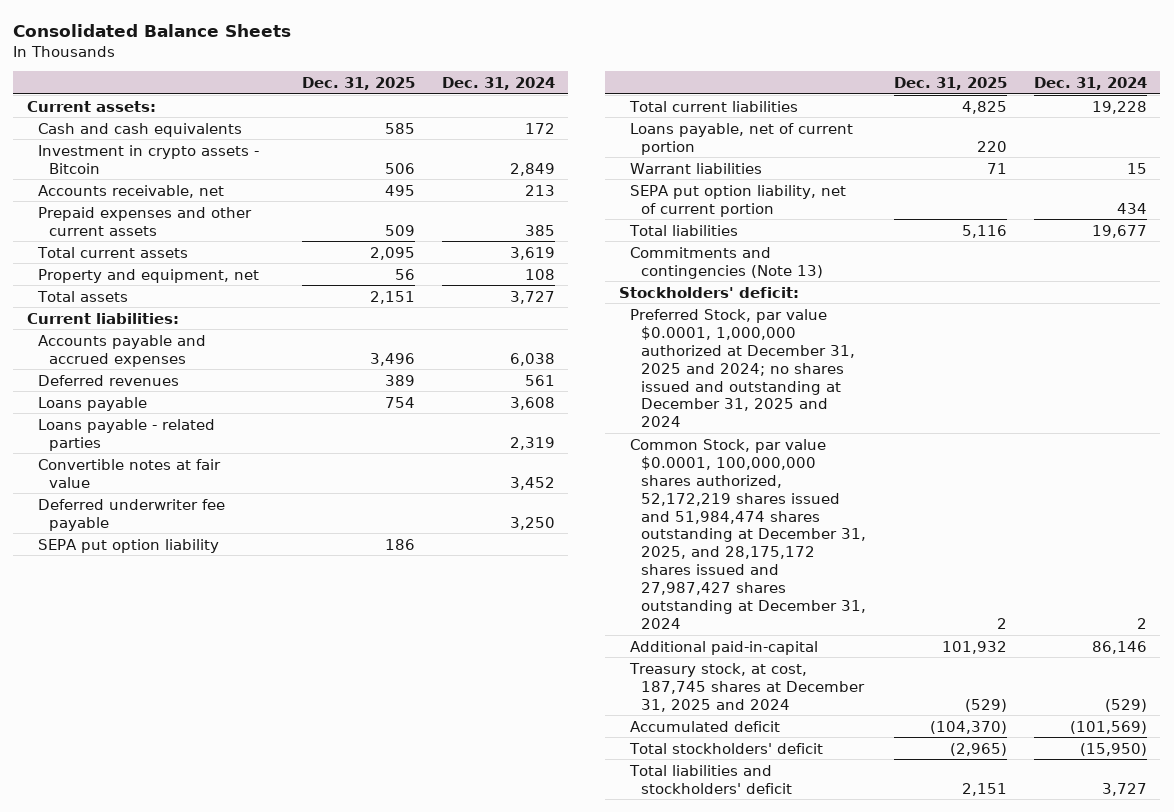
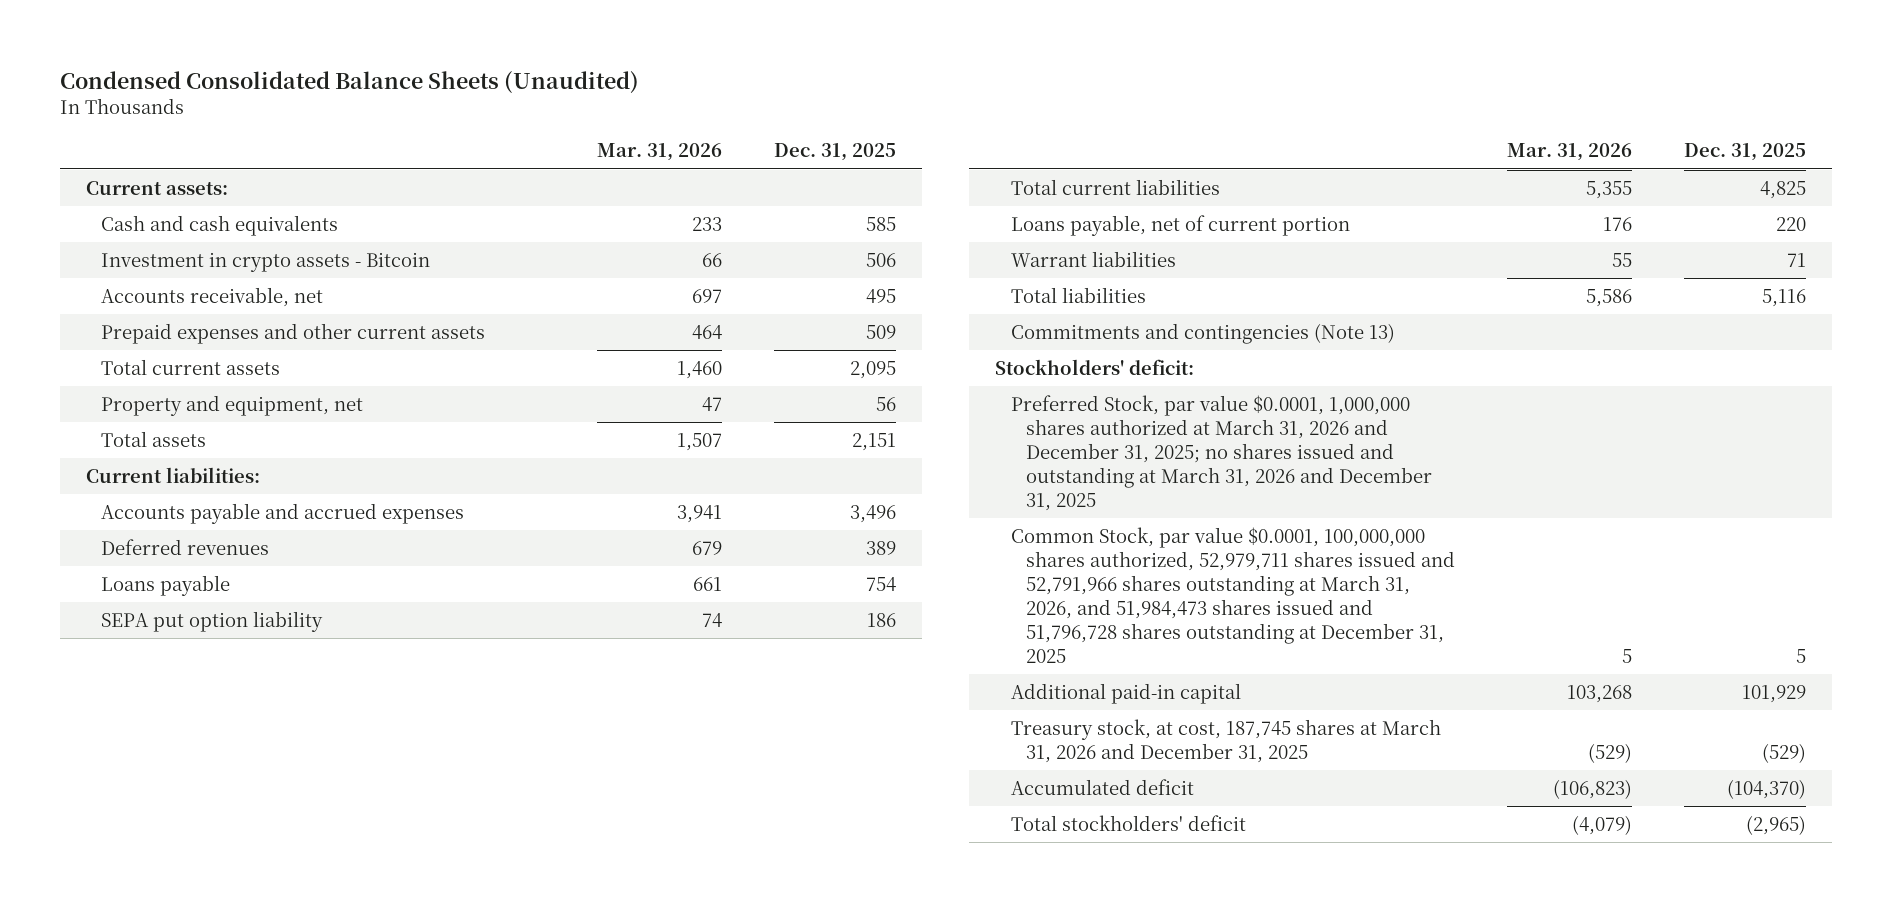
- Consolidated Balance Sheets
+ Condensed Consolidated Balance Sheets (Unaudited)
- | Dec. 31, 2025 | Dec. 31, 2024
+ | Mar. 31, 2026 | Dec. 31, 2025
- Loans payable - related parties | | 2,319
- Convertible notes at fair value | | 3,452
- Deferred underwriter fee payable | | 3,250
- SEPA put option liability, net of current portion | | 434
- Preferred Stock, par value $0.0001, 1,000,000 authorized at December 31, 2025 and 2024; no shares issued and outstanding at December 31, 2025 and 2024
- Common Stock, par value $0.0001, 100,000,000 shares authorized, 52,172,219 shares issued and 51,984,474 shares outstanding at December 31, 2025, and 28,175,172 shares issued and 27,987,427 shares outstanding at December 31, 2024 | 2 | 2
- Additional paid-in-capital | 101,932 | 86,146
- Treasury stock, at cost, 187,745 shares at December 31, 2025 and 2024 | (529) | (529)
+ Preferred Stock, par value $0.0001, 1,000,000 shares authorized at March 31, 2026 and December 31, 2025; no shares issued and outstanding at March 31, 2026 and December 31, 2025
+ Common Stock, par value $0.0001, 100,000,000 shares authorized, 52,979,711 shares issued and 52,791,966 shares outstanding at March 31, 2026, and 51,984,473 shares issued and 51,796,728 shares outstanding at December 31, 2025 | 5 | 5
+ Additional paid-in capital | 103,268 | 101,929
+ Treasury stock, at cost, 187,745 shares at March 31, 2026 and December 31, 2025 | (529) | (529)
- Total liabilities and stockholders' deficit | 2,151 | 3,727

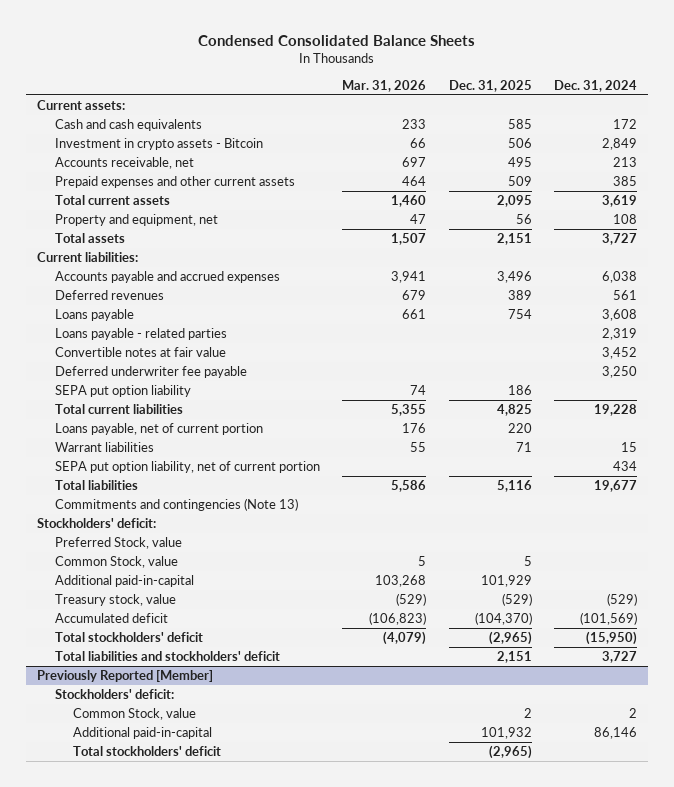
- Condensed Consolidated Balance Sheets (Unaudited)
+ Condensed Consolidated Balance Sheets
- | Mar. 31, 2026 | Dec. 31, 2025
+ | Mar. 31, 2026 | Dec. 31, 2025 | Dec. 31, 2024
+ Loans payable - related parties | | | 2,319
+ Convertible notes at fair value | | | 3,452
+ Deferred underwriter fee payable | | | 3,250
+ SEPA put option liability, net of current portion | | | 434
- Preferred Stock, par value $0.0001, 1,000,000 shares authorized at March 31, 2026 and December 31, 2025; no shares issued and outstanding at March 31, 2026 and December 31, 2025
- Common Stock, par value $0.0001, 100,000,000 shares authorized, 52,979,711 shares issued and 52,791,966 shares outstanding at March 31, 2026, and 51,984,473 shares issued and 51,796,728 shares outstanding at December 31, 2025 | 5 | 5
- Additional paid-in capital | 103,268 | 101,929
- Treasury stock, at cost, 187,745 shares at March 31, 2026 and December 31, 2025 | (529) | (529)
+ Preferred Stock, value
+ Common Stock, value | 5 | 5 |
+ Additional paid-in-capital | 103,268 | 101,929 |
+ Treasury stock, value | (529) | (529) | (529)
+ Total liabilities and stockholders' deficit | | 2,151 | 3,727
+ Previously Reported [Member]
+ Stockholders' deficit:
+ Common Stock, value | | 2 | 2
+ Additional paid-in-capital | | 101,932 | 86,146
+ Total stockholders' deficit | | (2,965) |

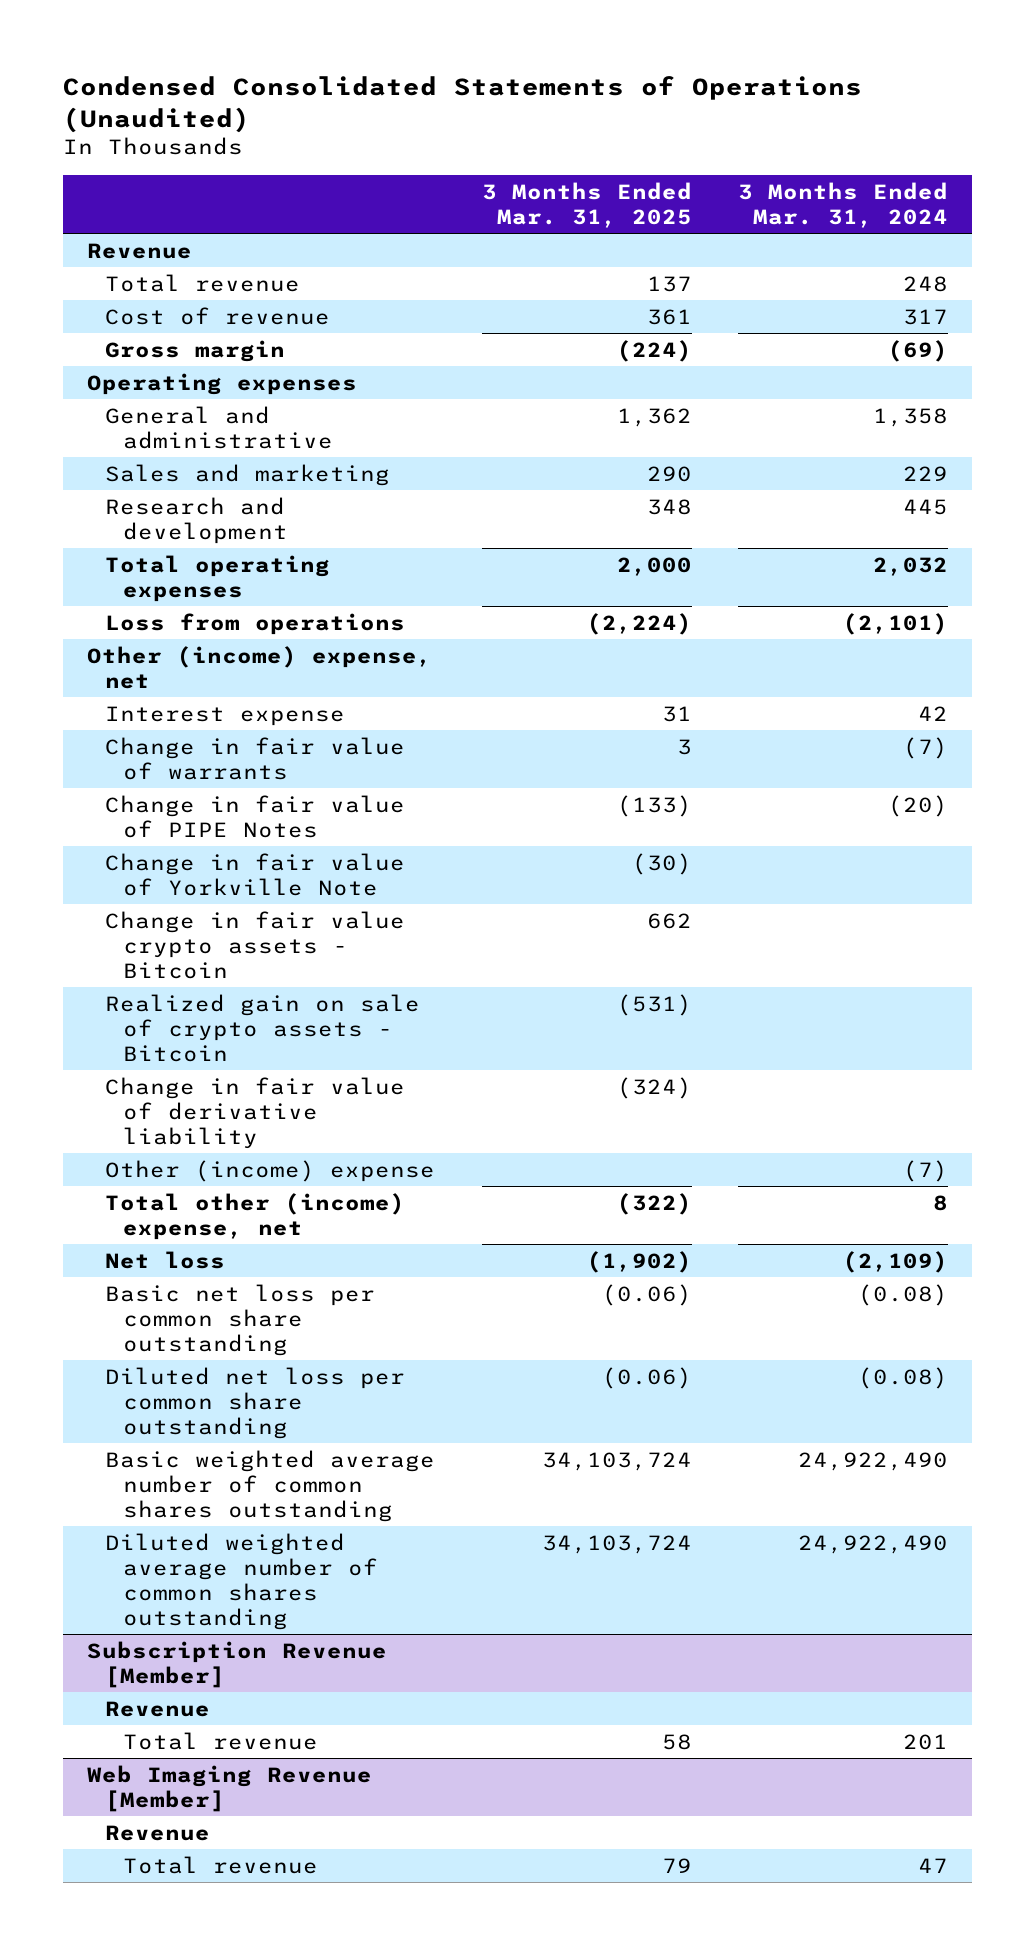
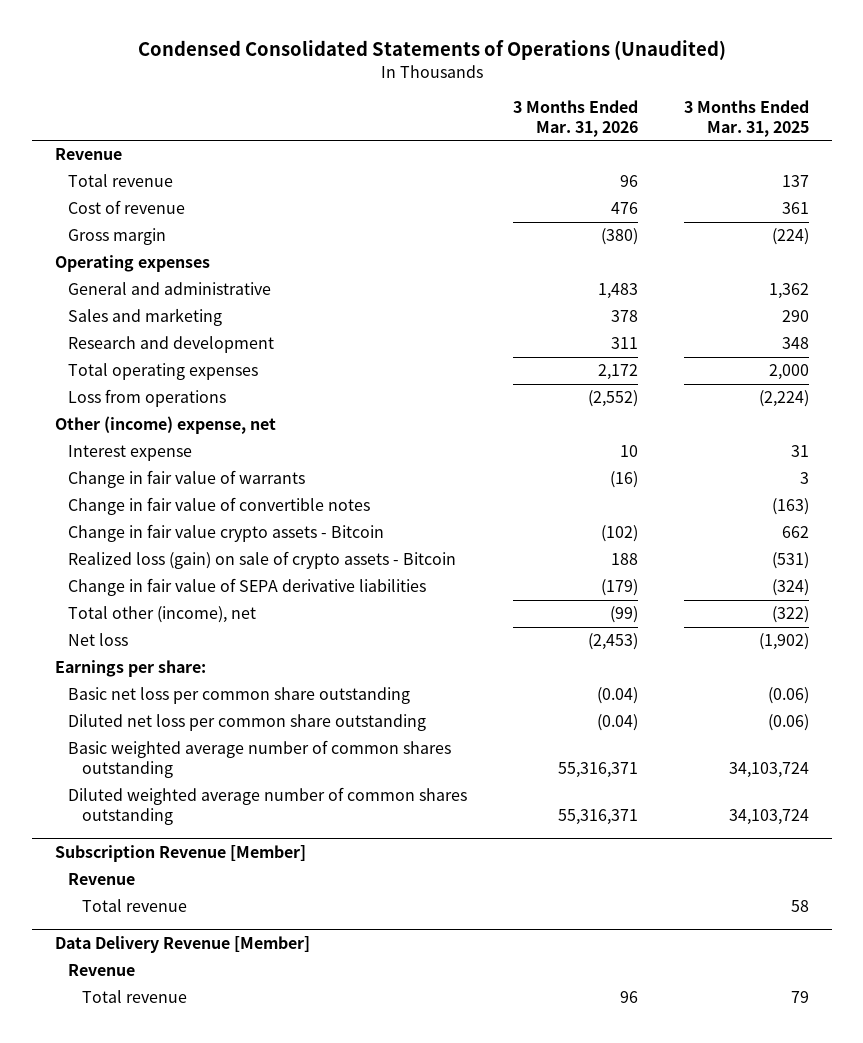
- | 3 Months Ended Mar. 31, 2025 | 3 Months Ended Mar. 31, 2024
+ | 3 Months Ended Mar. 31, 2026 | 3 Months Ended Mar. 31, 2025
- Change in fair value of PIPE Notes | (133) | (20)
- Change in fair value of Yorkville Note | (30) |
+ Change in fair value of convertible notes | | (163)
- Realized gain on sale of crypto assets - Bitcoin | (531) |
- Change in fair value of derivative liability | (324) |
- Other (income) expense | | (7)
- Total other (income) expense, net | (322) | 8
+ Realized loss (gain) on sale of crypto assets - Bitcoin | 188 | (531)
+ Change in fair value of SEPA derivative liabilities | (179) | (324)
+ Total other (income), net | (99) | (322)
+ Earnings per share:
- Web Imaging Revenue [Member]
+ Data Delivery Revenue [Member]

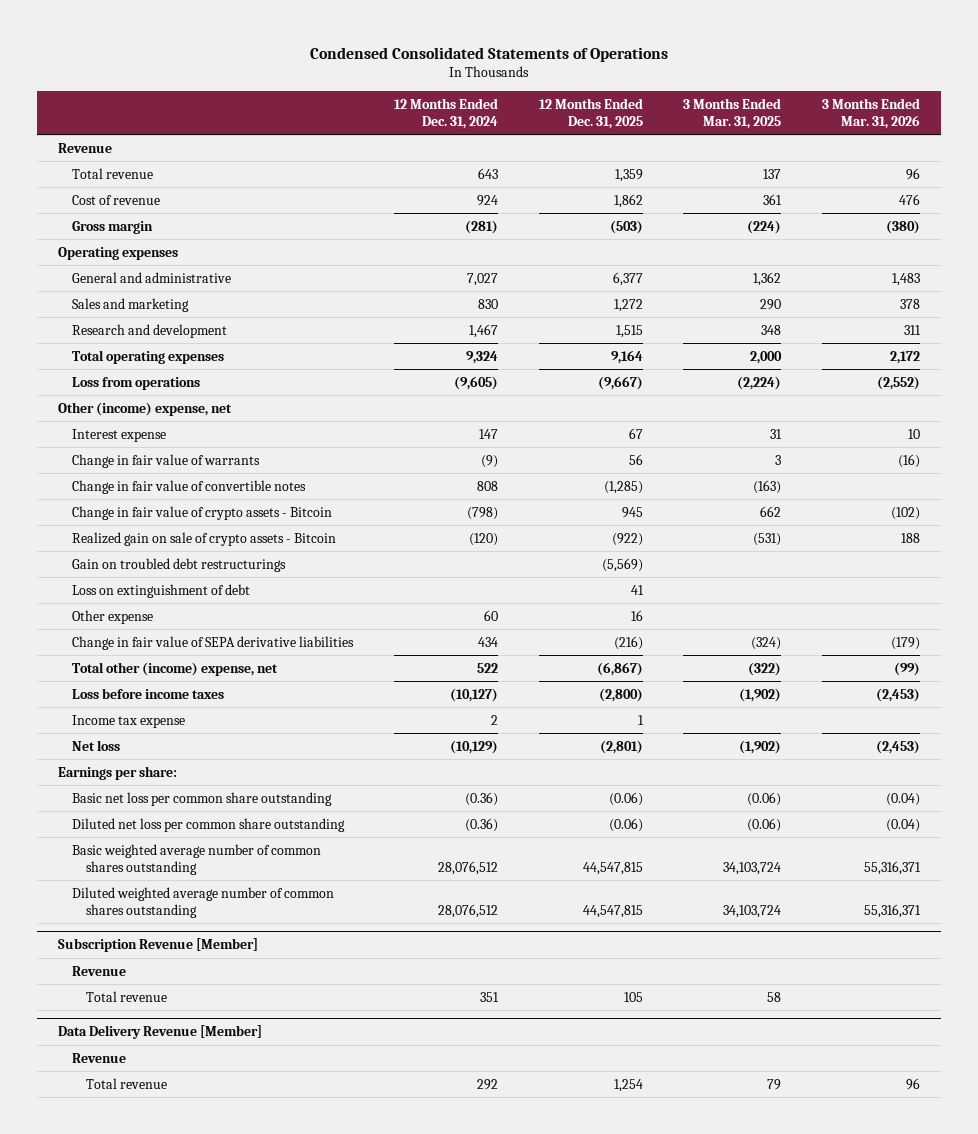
- Condensed Consolidated Statements of Operations (Unaudited)
+ Condensed Consolidated Statements of Operations
- | 3 Months Ended Mar. 31, 2026 | 3 Months Ended Mar. 31, 2025
+ | 12 Months Ended Dec. 31, 2024 | 12 Months Ended Dec. 31, 2025 | 3 Months Ended Mar. 31, 2025 | 3 Months Ended Mar. 31, 2026
- Change in fair value crypto assets - Bitcoin | (102) | 662
- Realized loss (gain) on sale of crypto assets - Bitcoin | 188 | (531)
+ Change in fair value of crypto assets - Bitcoin | (798) | 945 | 662 | (102)
+ Realized gain on sale of crypto assets - Bitcoin | (120) | (922) | (531) | 188
+ Gain on troubled debt restructurings | | (5,569) | |
+ Loss on extinguishment of debt | | 41 | |
+ Other expense | 60 | 16 | |
- Total other (income), net | (99) | (322)
+ Total other (income) expense, net | 522 | (6,867) | (322) | (99)
+ Loss before income taxes | (10,127) | (2,800) | (1,902) | (2,453)
+ Income tax expense | 2 | 1 | |

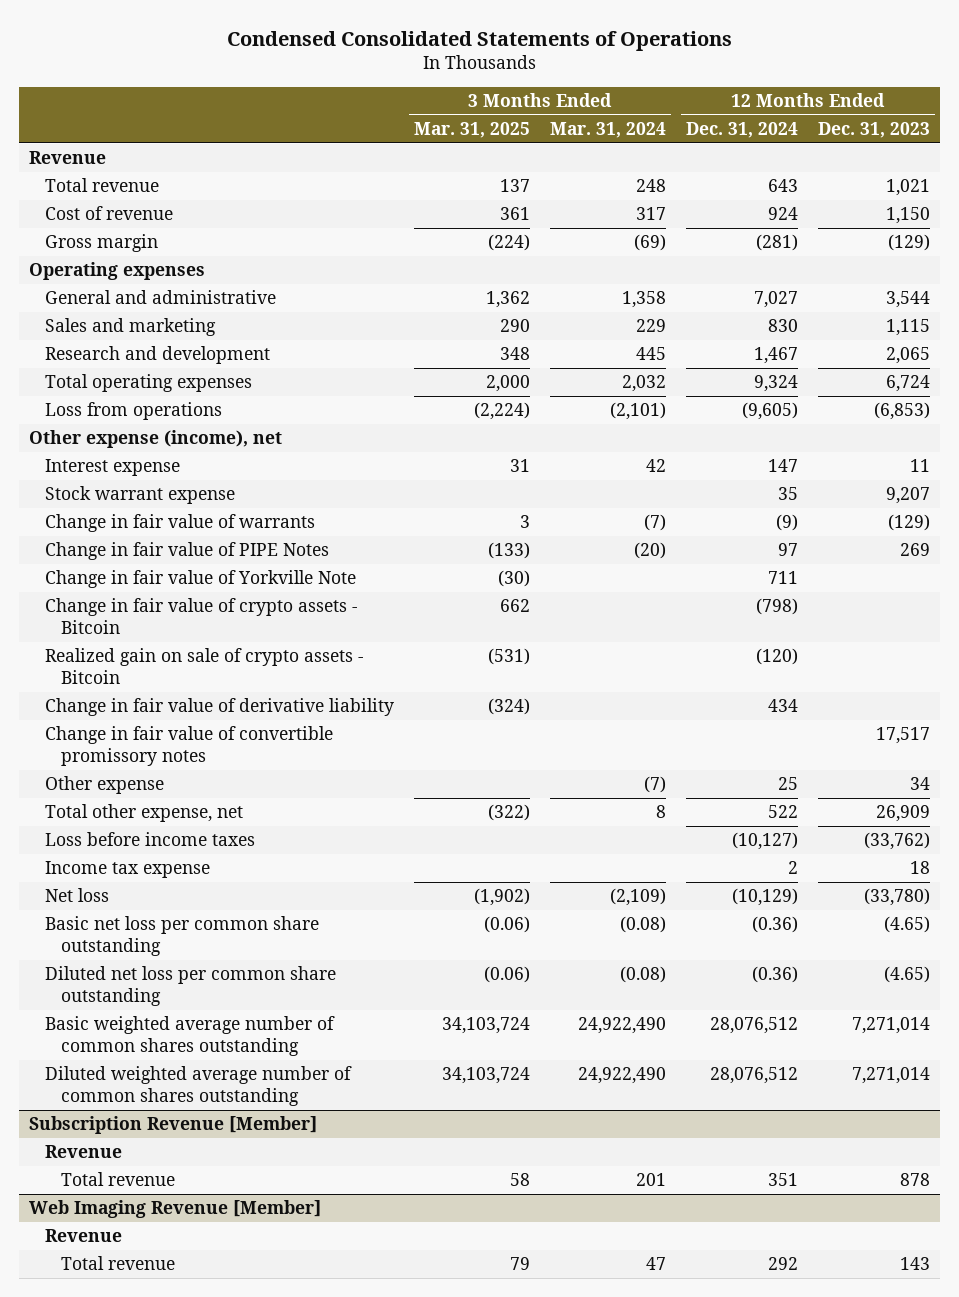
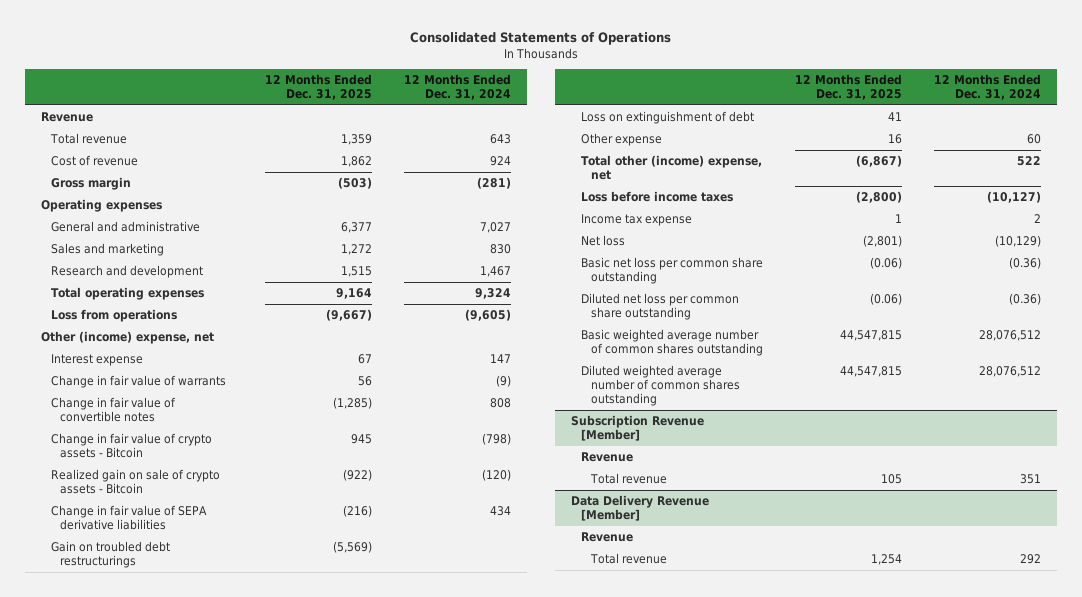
- Condensed Consolidated Statements of Operations
+ Consolidated Statements of Operations
- | 3 Months Ended Mar. 31, 2025 | 3 Months Ended Mar. 31, 2024 | 12 Months Ended Dec. 31, 2024 | 12 Months Ended Dec. 31, 2023
+ | 12 Months Ended Dec. 31, 2025 | 12 Months Ended Dec. 31, 2024
- Other expense (income), net
+ Other (income) expense, net
- Stock warrant expense | | | 35 | 9,207
- Change in fair value of PIPE Notes | (133) | (20) | 97 | 269
- Change in fair value of Yorkville Note | (30) | | 711 |
+ Change in fair value of convertible notes | (1,285) | 808
- Change in fair value of derivative liability | (324) | | 434 |
- Change in fair value of convertible promissory notes | | | | 17,517
- Other expense | | (7) | 25 | 34
- Total other expense, net | (322) | 8 | 522 | 26,909
+ Change in fair value of SEPA derivative liabilities | (216) | 434
+ Gain on troubled debt restructurings | (5,569) |
+ Loss on extinguishment of debt | 41 |
+ Other expense | 16 | 60
+ Total other (income) expense, net | (6,867) | 522
- Web Imaging Revenue [Member]
+ Data Delivery Revenue [Member]

